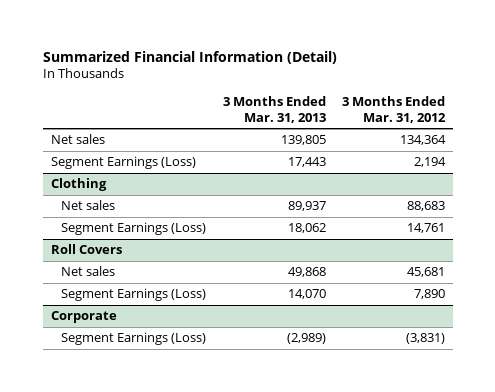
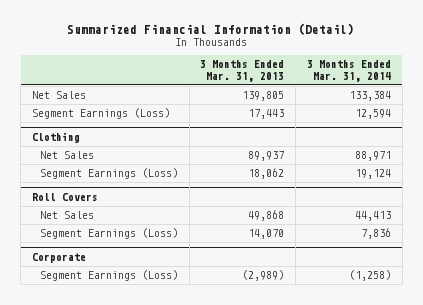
- | 3 Months Ended Mar. 31, 2013 | 3 Months Ended Mar. 31, 2012
+ | 3 Months Ended Mar. 31, 2013 | 3 Months Ended Mar. 31, 2014
- Net sales | 139,805 | 134,364
+ Net Sales | 139,805 | 133,384
@ Clothing
- Net sales | 89,937 | 88,683
+ Net Sales | 89,937 | 88,971
@ Roll Covers
- Net sales | 49,868 | 45,681
+ Net Sales | 49,868 | 44,413

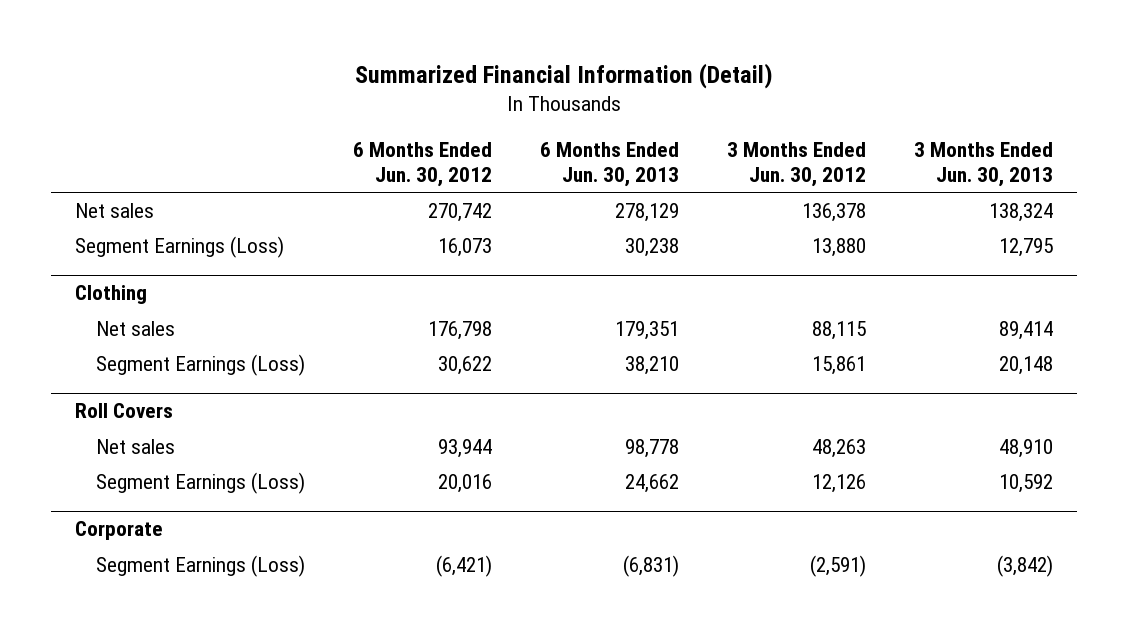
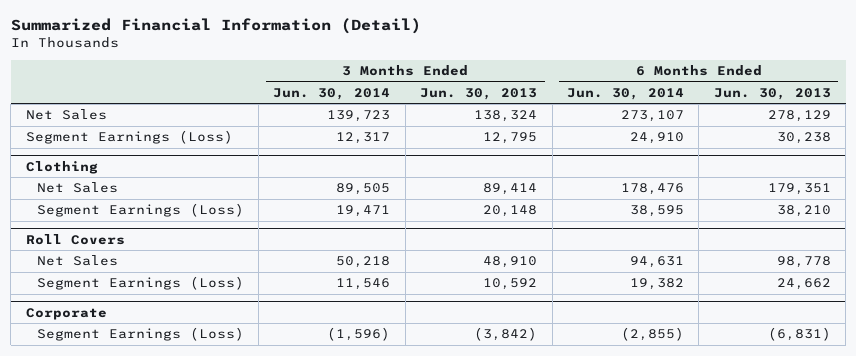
- | 6 Months Ended Jun. 30, 2012 | 6 Months Ended Jun. 30, 2013 | 3 Months Ended Jun. 30, 2012 | 3 Months Ended Jun. 30, 2013
+ | 3 Months Ended Jun. 30, 2014 | 3 Months Ended Jun. 30, 2013 | 6 Months Ended Jun. 30, 2014 | 6 Months Ended Jun. 30, 2013
- Net sales | 270,742 | 278,129 | 136,378 | 138,324
+ Net Sales | 139,723 | 138,324 | 273,107 | 278,129
@ Clothing
- Net sales | 176,798 | 179,351 | 88,115 | 89,414
+ Net Sales | 89,505 | 89,414 | 178,476 | 179,351
@ Roll Covers
- Net sales | 93,944 | 98,778 | 48,263 | 48,910
+ Net Sales | 50,218 | 48,910 | 94,631 | 98,778

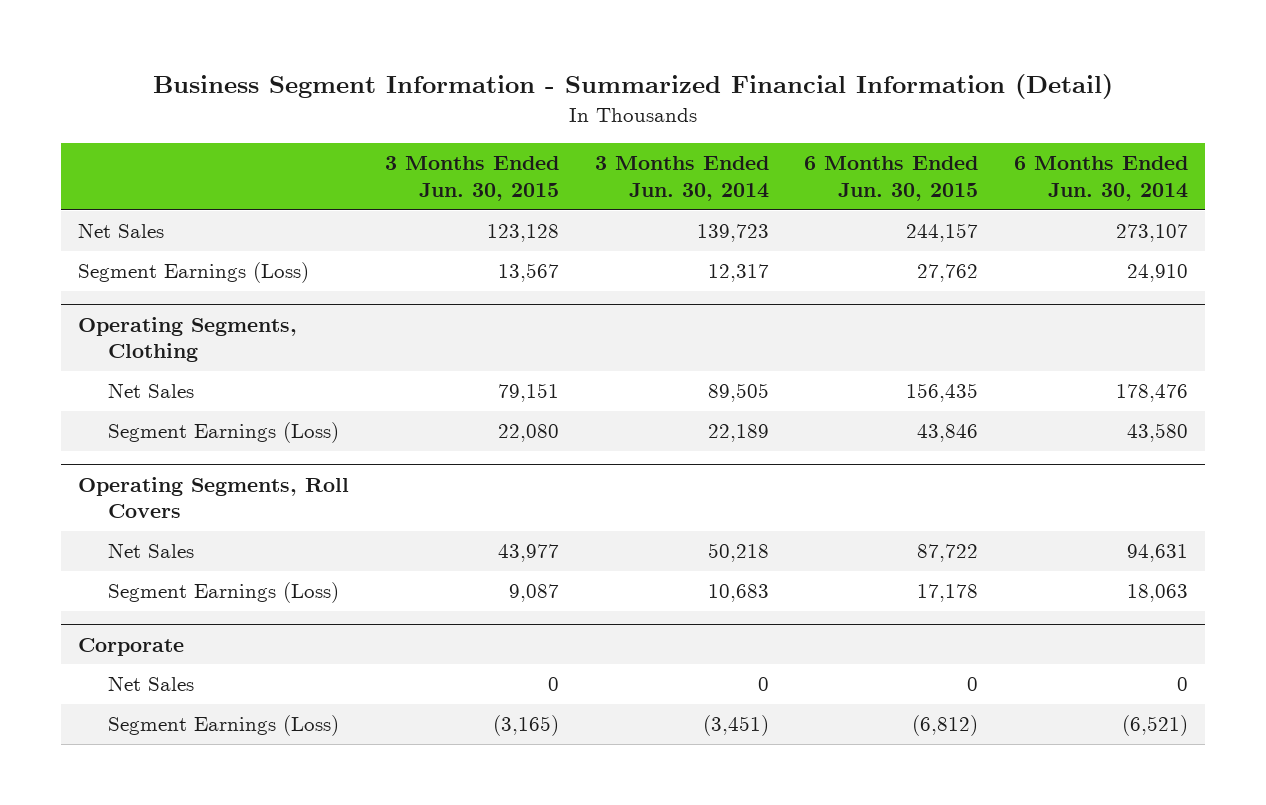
- Summarized Financial Information (Detail)
+ Business Segment Information - Summarized Financial Information (Detail)
- | 3 Months Ended Jun. 30, 2014 | 3 Months Ended Jun. 30, 2013 | 6 Months Ended Jun. 30, 2014 | 6 Months Ended Jun. 30, 2013
+ | 3 Months Ended Jun. 30, 2015 | 3 Months Ended Jun. 30, 2014 | 6 Months Ended Jun. 30, 2015 | 6 Months Ended Jun. 30, 2014
- Clothing
+ Operating Segments, Clothing
- Segment Earnings (Loss) | 19,471 | 20,148 | 38,595 | 38,210
- Roll Covers
+ Segment Earnings (Loss) | 22,080 | 22,189 | 43,846 | 43,580
+ Operating Segments, Roll Covers
- Segment Earnings (Loss) | 11,546 | 10,592 | 19,382 | 24,662
+ Segment Earnings (Loss) | 9,087 | 10,683 | 17,178 | 18,063
@ Corporate
- Segment Earnings (Loss) | (1,596) | (3,842) | (2,855) | (6,831)
+ Net Sales | 0 | 0 | 0 | 0
+ Segment Earnings (Loss) | (3,165) | (3,451) | (6,812) | (6,521)

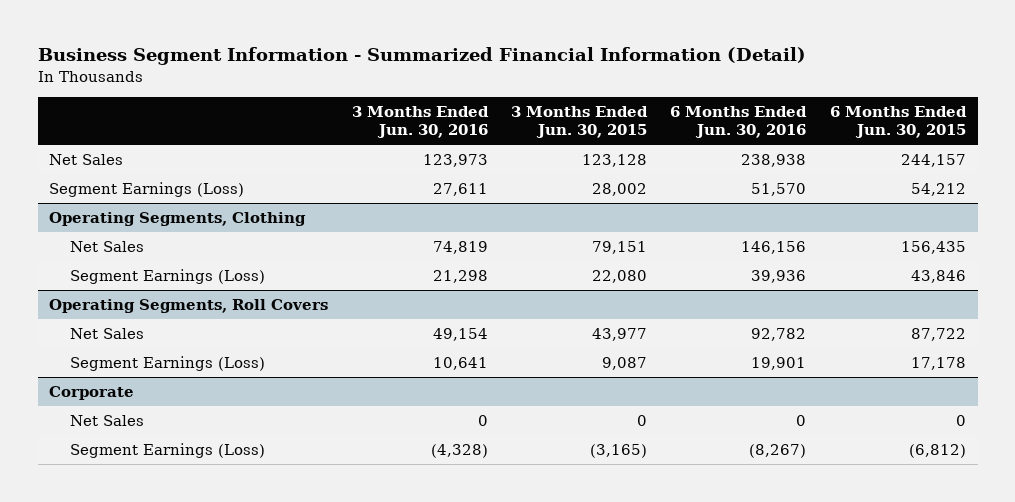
- | 3 Months Ended Jun. 30, 2015 | 3 Months Ended Jun. 30, 2014 | 6 Months Ended Jun. 30, 2015 | 6 Months Ended Jun. 30, 2014
+ | 3 Months Ended Jun. 30, 2016 | 3 Months Ended Jun. 30, 2015 | 6 Months Ended Jun. 30, 2016 | 6 Months Ended Jun. 30, 2015
- Segment Earnings (Loss) | 13,567 | 12,317 | 27,762 | 24,910
+ Segment Earnings (Loss) | 27,611 | 28,002 | 51,570 | 54,212

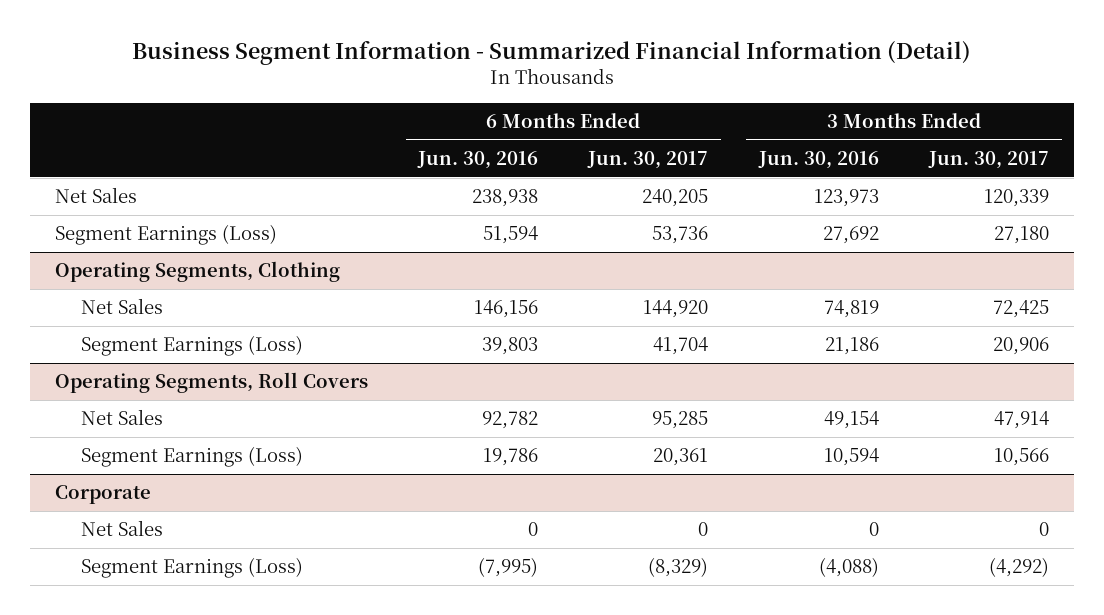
- | 3 Months Ended Jun. 30, 2016 | 3 Months Ended Jun. 30, 2015 | 6 Months Ended Jun. 30, 2016 | 6 Months Ended Jun. 30, 2015
+ | 6 Months Ended Jun. 30, 2016 | 6 Months Ended Jun. 30, 2017 | 3 Months Ended Jun. 30, 2016 | 3 Months Ended Jun. 30, 2017
- Segment Earnings (Loss) | 27,611 | 28,002 | 51,570 | 54,212
+ Segment Earnings (Loss) | 51,594 | 53,736 | 27,692 | 27,180
@ Operating Segments, Clothing
- Segment Earnings (Loss) | 21,298 | 22,080 | 39,936 | 43,846
+ Segment Earnings (Loss) | 39,803 | 41,704 | 21,186 | 20,906
@ Operating Segments, Roll Covers
- Segment Earnings (Loss) | 10,641 | 9,087 | 19,901 | 17,178
+ Segment Earnings (Loss) | 19,786 | 20,361 | 10,594 | 10,566
@ Corporate
- Segment Earnings (Loss) | (4,328) | (3,165) | (8,267) | (6,812)
+ Segment Earnings (Loss) | (7,995) | (8,329) | (4,088) | (4,292)

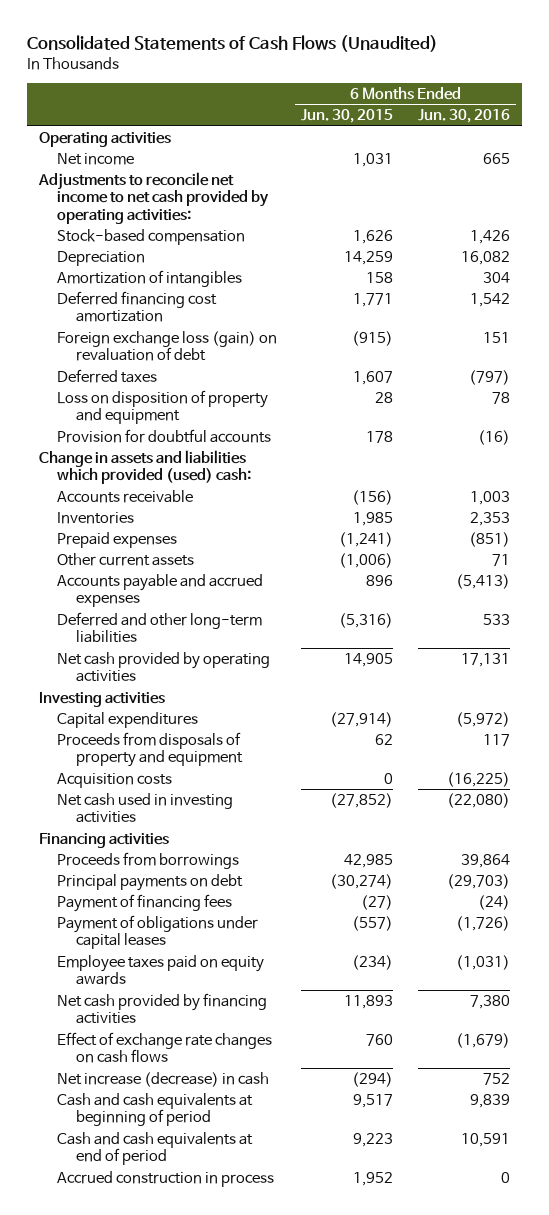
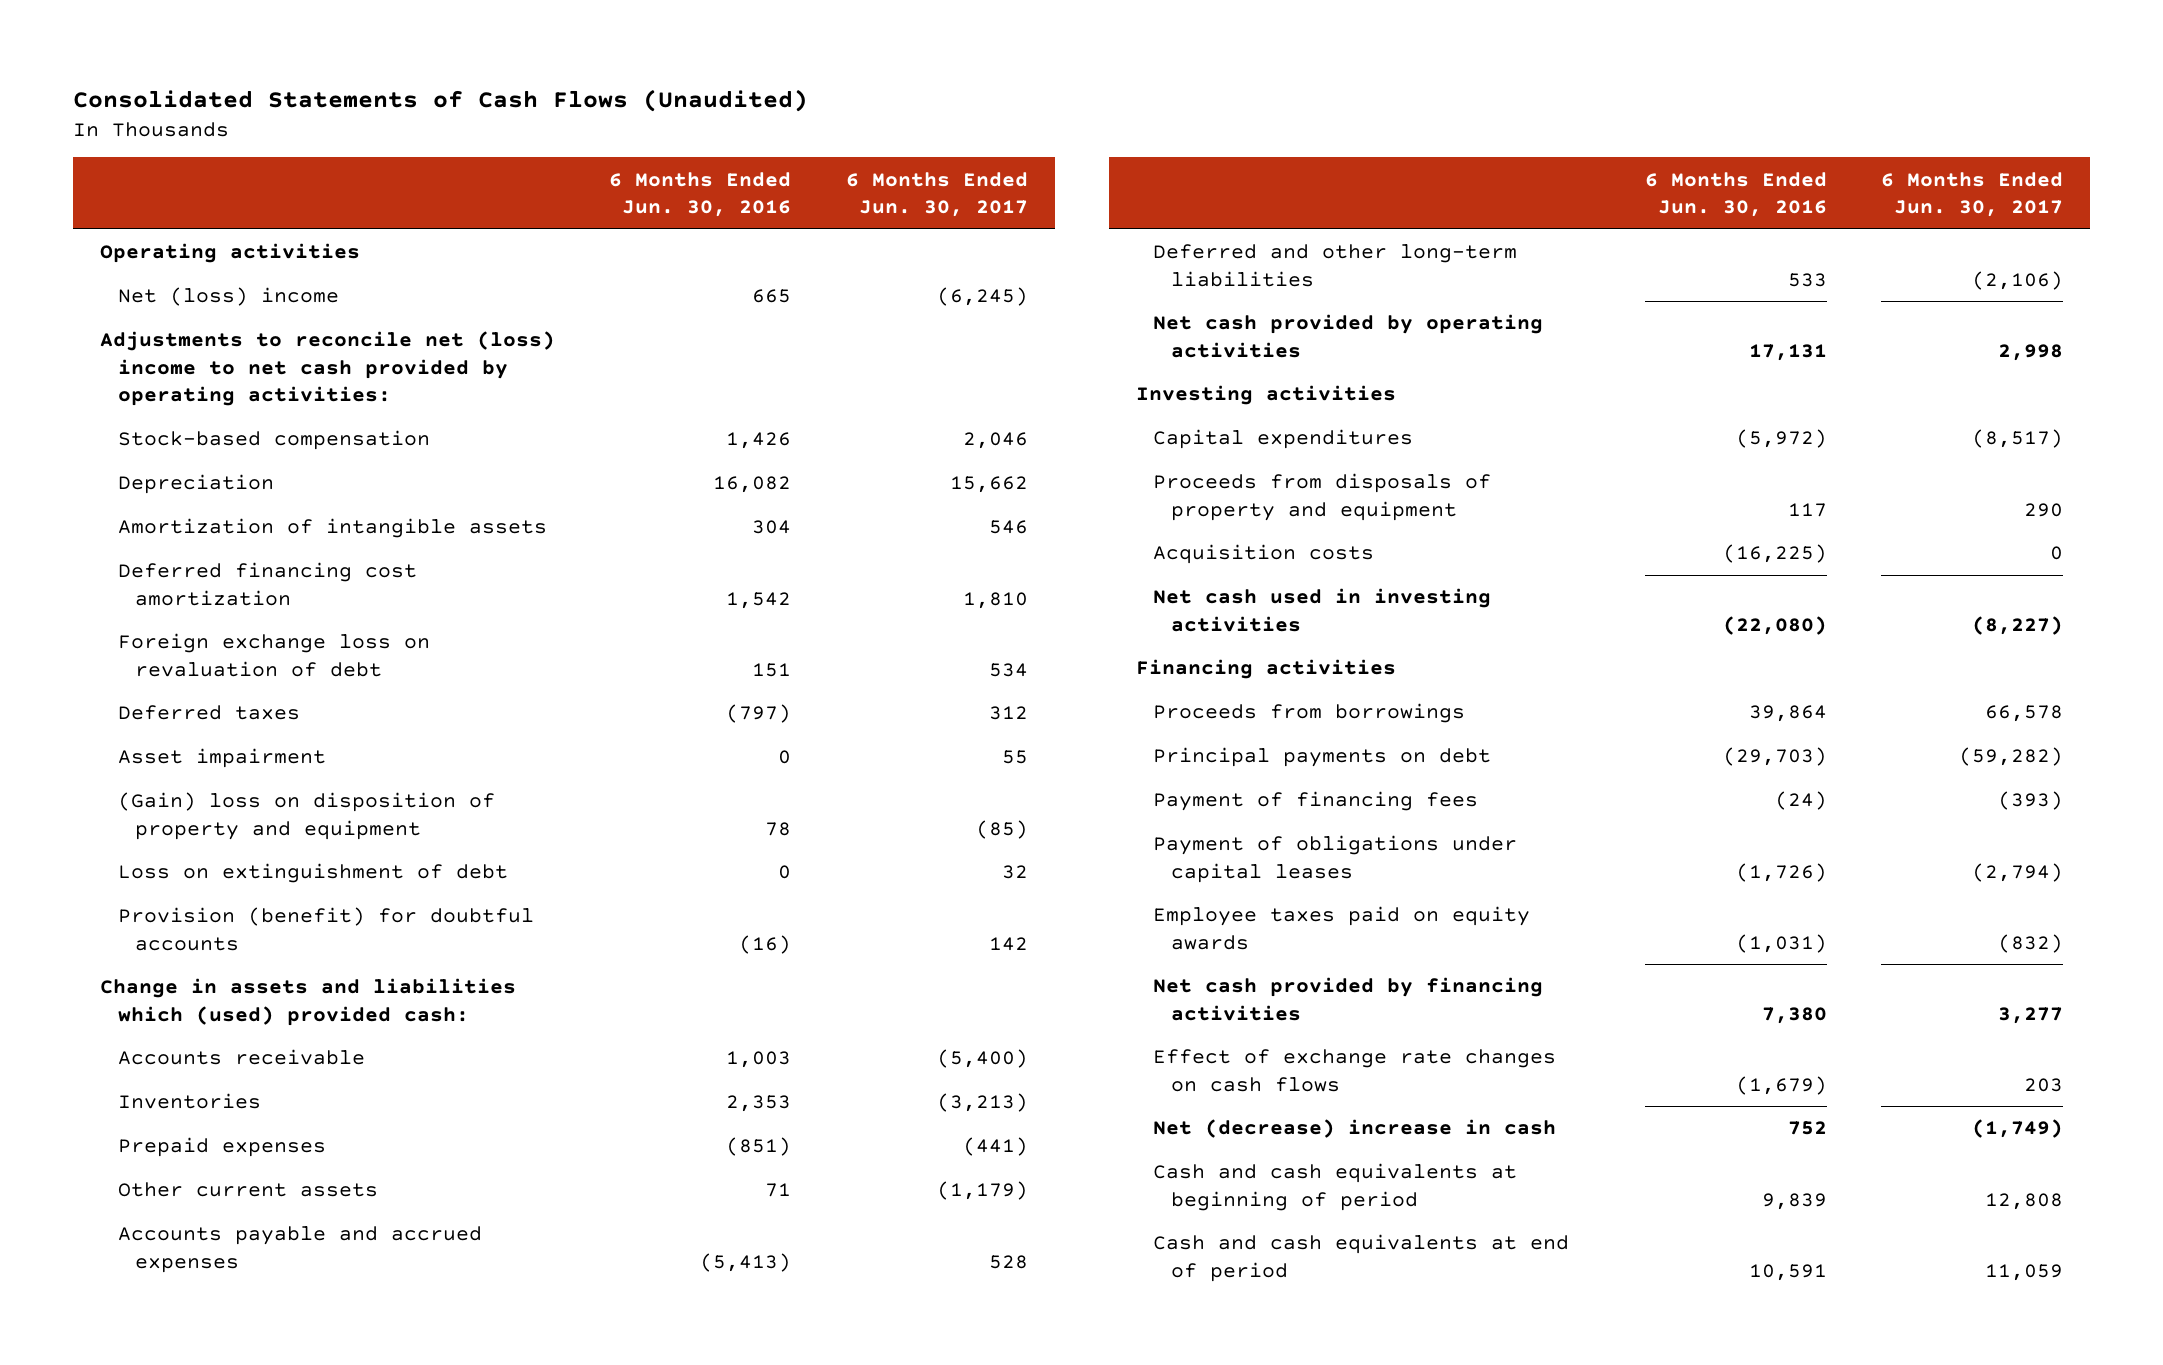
- | 6 Months Ended Jun. 30, 2015 | 6 Months Ended Jun. 30, 2016
+ | 6 Months Ended Jun. 30, 2016 | 6 Months Ended Jun. 30, 2017
- Net income | 1,031 | 665
- Adjustments to reconcile net income to net cash provided by operating activities:
+ Net (loss) income | 665 | (6,245)
+ Adjustments to reconcile net (loss) income to net cash provided by operating activities:
- Amortization of intangibles | 158 | 304
+ Amortization of intangible assets | 304 | 546
- Foreign exchange loss (gain) on revaluation of debt | (915) | 151
+ Foreign exchange loss on revaluation of debt | 151 | 534
- Loss on disposition of property and equipment | 28 | 78
- Provision for doubtful accounts | 178 | (16)
- Change in assets and liabilities which provided (used) cash:
+ Asset impairment | 0 | 55
+ (Gain) loss on disposition of property and equipment | 78 | (85)
+ Loss on extinguishment of debt | 0 | 32
+ Provision (benefit) for doubtful accounts | (16) | 142
+ Change in assets and liabilities which (used) provided cash:
- Net increase (decrease) in cash | (294) | 752
+ Net (decrease) increase in cash | 752 | (1,749)
- Accrued construction in process | 1,952 | 0

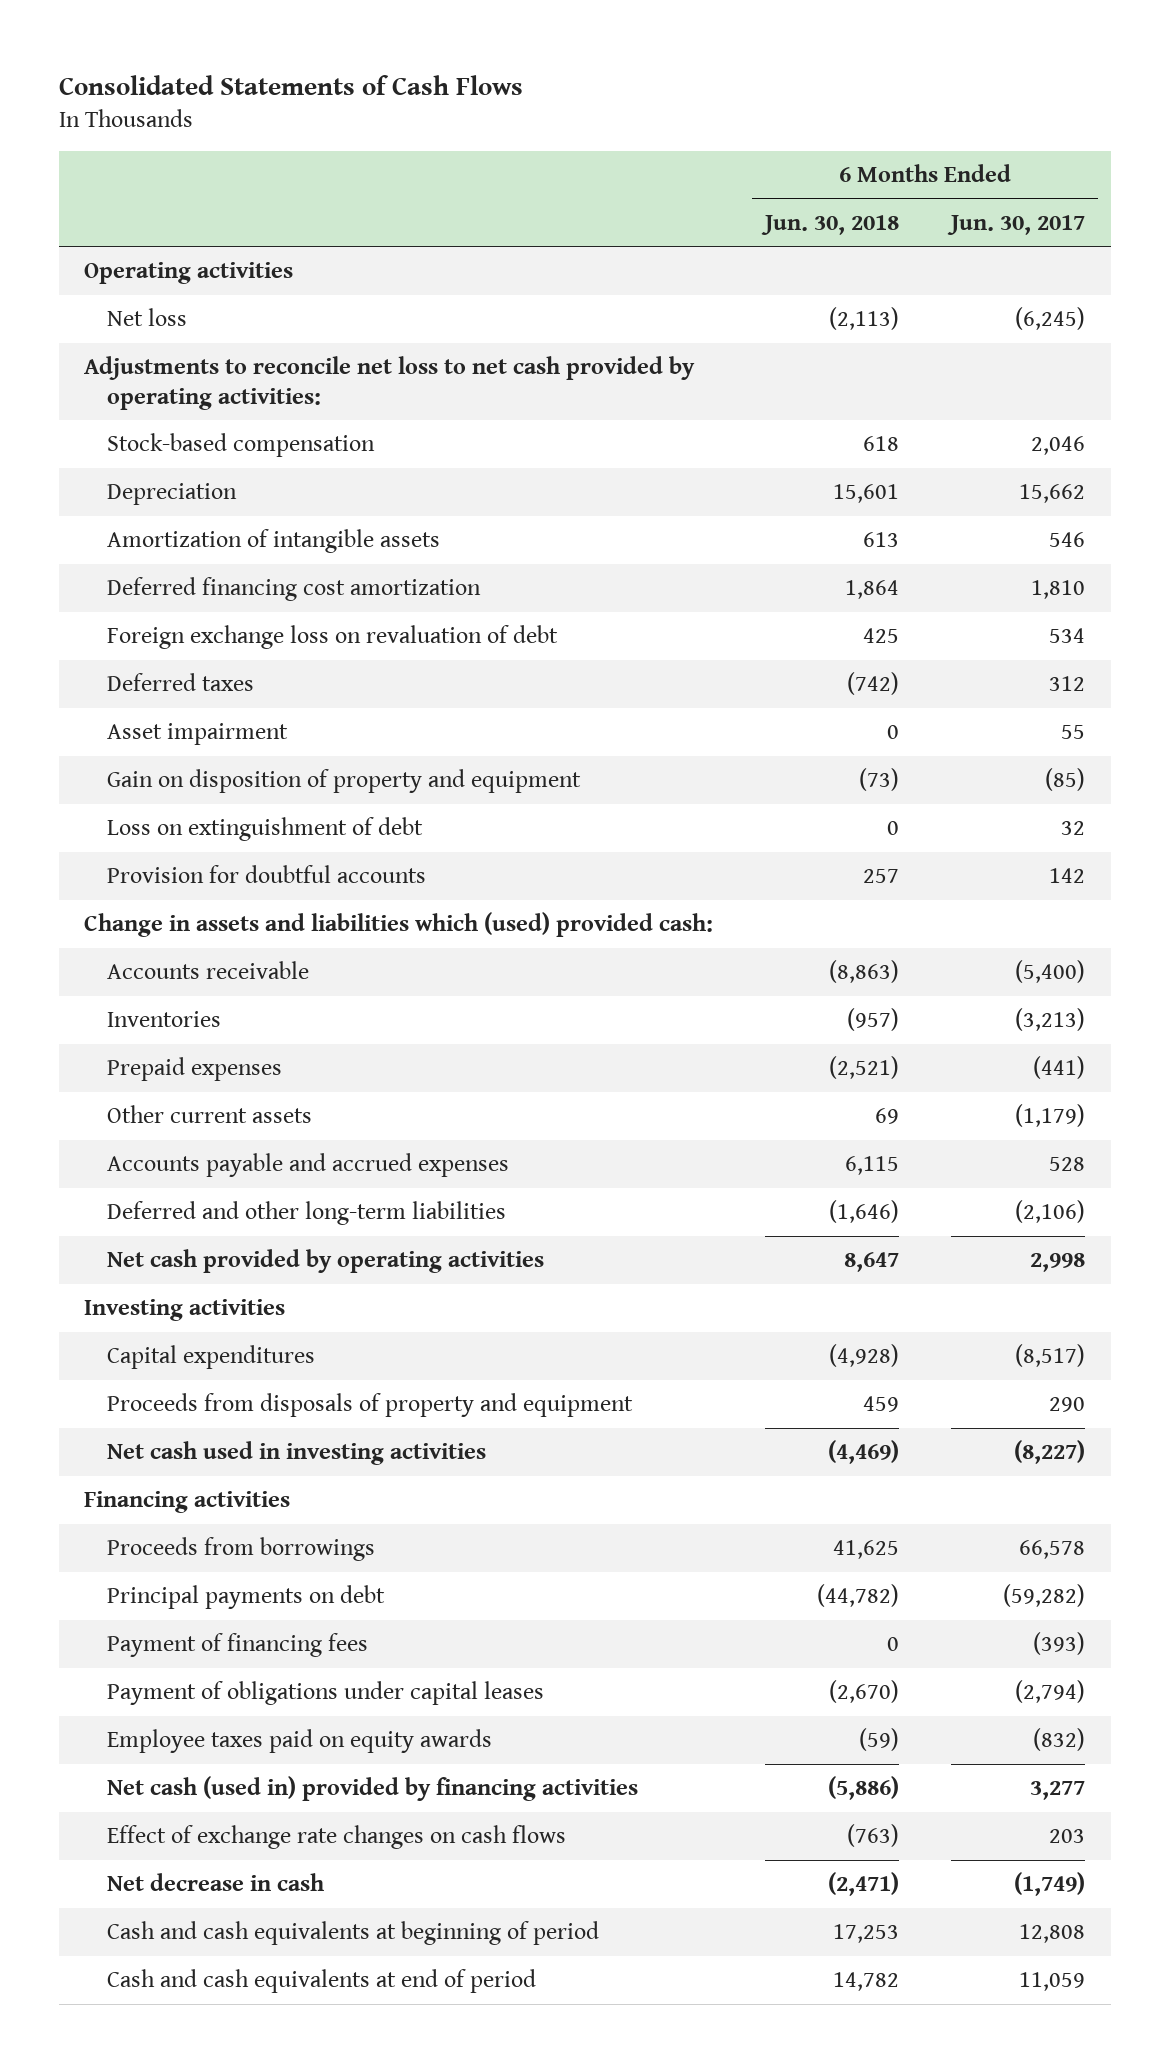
- Consolidated Statements of Cash Flows (Unaudited)
+ Consolidated Statements of Cash Flows
- | 6 Months Ended Jun. 30, 2016 | 6 Months Ended Jun. 30, 2017
+ | 6 Months Ended Jun. 30, 2018 | 6 Months Ended Jun. 30, 2017
- Net (loss) income | 665 | (6,245)
- Adjustments to reconcile net (loss) income to net cash provided by operating activities:
+ Net loss | (2,113) | (6,245)
+ Adjustments to reconcile net loss to net cash provided by operating activities:
- (Gain) loss on disposition of property and equipment | 78 | (85)
+ Gain on disposition of property and equipment | (73) | (85)
- Provision (benefit) for doubtful accounts | (16) | 142
+ Provision for doubtful accounts | 257 | 142
- Acquisition costs | (16,225) | 0
- Net cash provided by financing activities | 7,380 | 3,277
+ Net cash (used in) provided by financing activities | (5,886) | 3,277
- Net (decrease) increase in cash | 752 | (1,749)
+ Net decrease in cash | (2,471) | (1,749)

